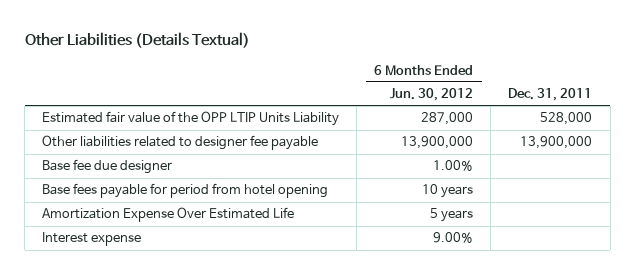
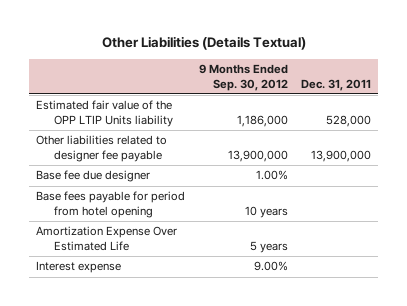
- | 6 Months Ended Jun. 30, 2012 | Dec. 31, 2011
+ | 9 Months Ended Sep. 30, 2012 | Dec. 31, 2011
- Estimated fair value of the OPP LTIP Units Liability | 287,000 | 528,000
+ Estimated fair value of the OPP LTIP Units liability | 1,186,000 | 528,000

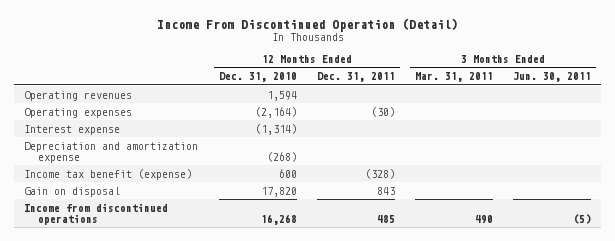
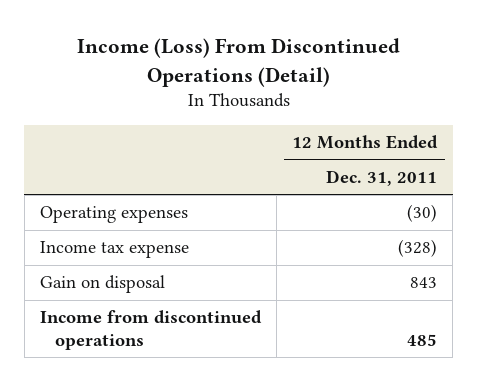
- Income From Discontinued Operation (Detail)
+ Income (Loss) From Discontinued Operations (Detail)
- | 12 Months Ended Dec. 31, 2010 | 12 Months Ended Dec. 31, 2011 | 3 Months Ended Mar. 31, 2011 | 3 Months Ended Jun. 30, 2011
+ | 12 Months Ended Dec. 31, 2011
- Operating revenues | 1,594 | | |
- Interest expense | (1,314) | | |
- Depreciation and amortization expense | (268) | | |
- Income tax benefit (expense) | 600 | (328) | |
+ Income tax expense | (328)

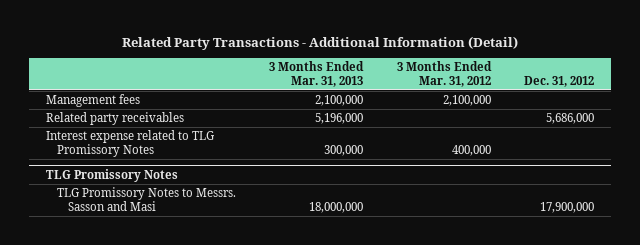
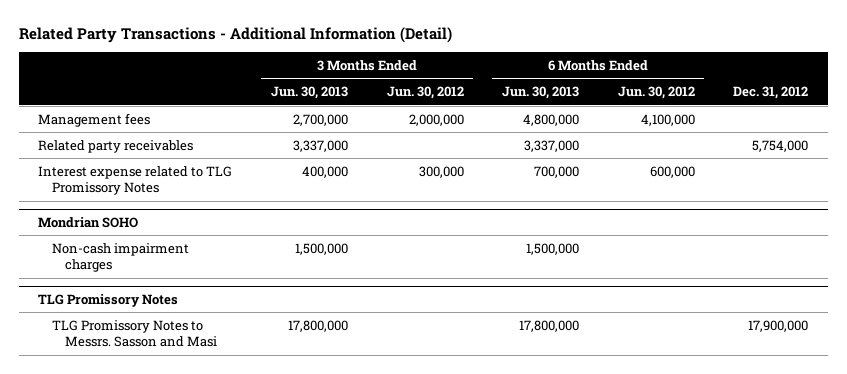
- | 3 Months Ended Mar. 31, 2013 | 3 Months Ended Mar. 31, 2012 | Dec. 31, 2012
+ | 3 Months Ended Jun. 30, 2013 | 3 Months Ended Jun. 30, 2012 | 6 Months Ended Jun. 30, 2013 | 6 Months Ended Jun. 30, 2012 | Dec. 31, 2012
- Related party receivables | 5,196,000 | | 5,686,000
+ Related party receivables | 3,337,000 | | 3,337,000 | | 5,754,000
+ Mondrian SOHO
+ Non-cash impairment charges | 1,500,000 | | 1,500,000 | |

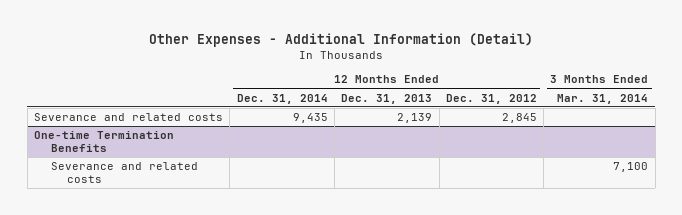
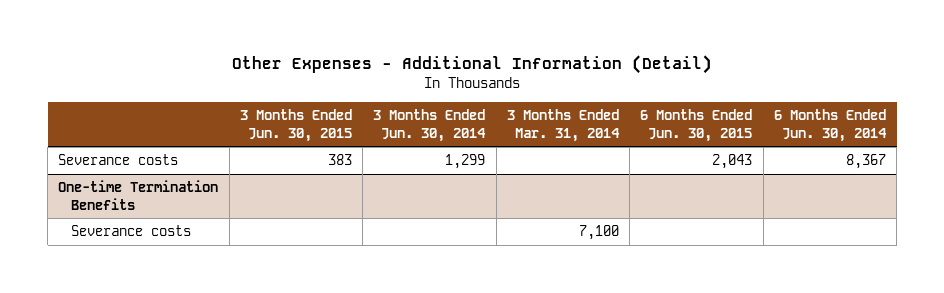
- | 12 Months Ended Dec. 31, 2014 | 12 Months Ended Dec. 31, 2013 | 12 Months Ended Dec. 31, 2012 | 3 Months Ended Mar. 31, 2014
+ | 3 Months Ended Jun. 30, 2015 | 3 Months Ended Jun. 30, 2014 | 3 Months Ended Mar. 31, 2014 | 6 Months Ended Jun. 30, 2015 | 6 Months Ended Jun. 30, 2014
- Severance and related costs | 9,435 | 2,139 | 2,845 |
+ Severance costs | 383 | 1,299 | | 2,043 | 8,367
@ One-time Termination Benefits
- Severance and related costs | | | | 7,100
+ Severance costs | | | 7,100 | |

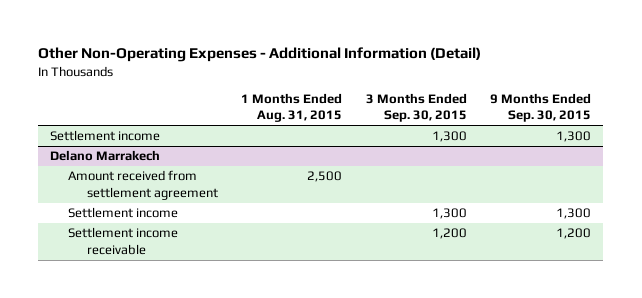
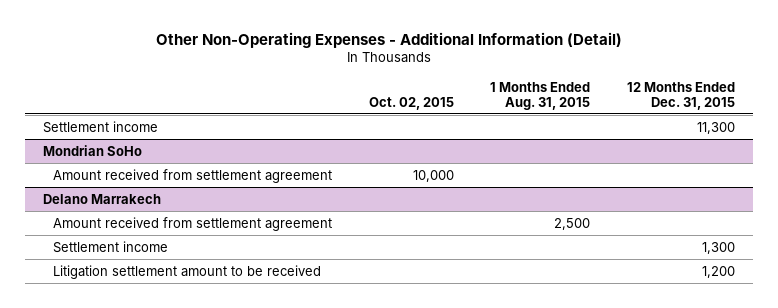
- | 1 Months Ended Aug. 31, 2015 | 3 Months Ended Sep. 30, 2015 | 9 Months Ended Sep. 30, 2015
+ | Oct. 02, 2015 | 1 Months Ended Aug. 31, 2015 | 12 Months Ended Dec. 31, 2015
+ Mondrian SoHo
+ Amount received from settlement agreement | 10,000 | |
@ Delano Marrakech
- Settlement income receivable | | 1,200 | 1,200
+ Litigation settlement amount to be received | | | 1,200

